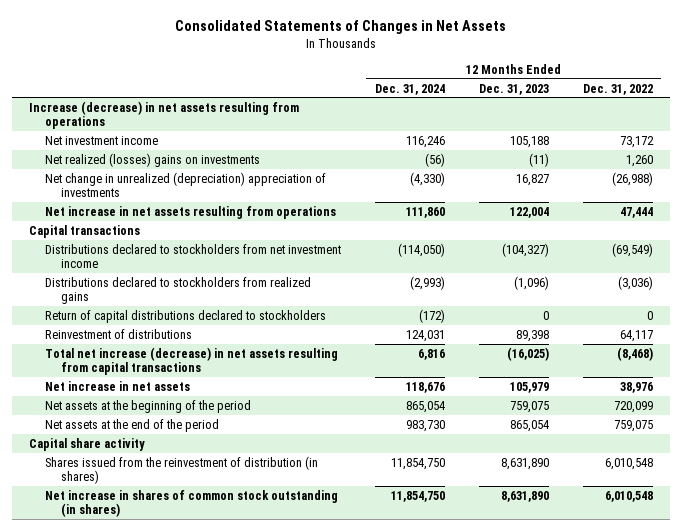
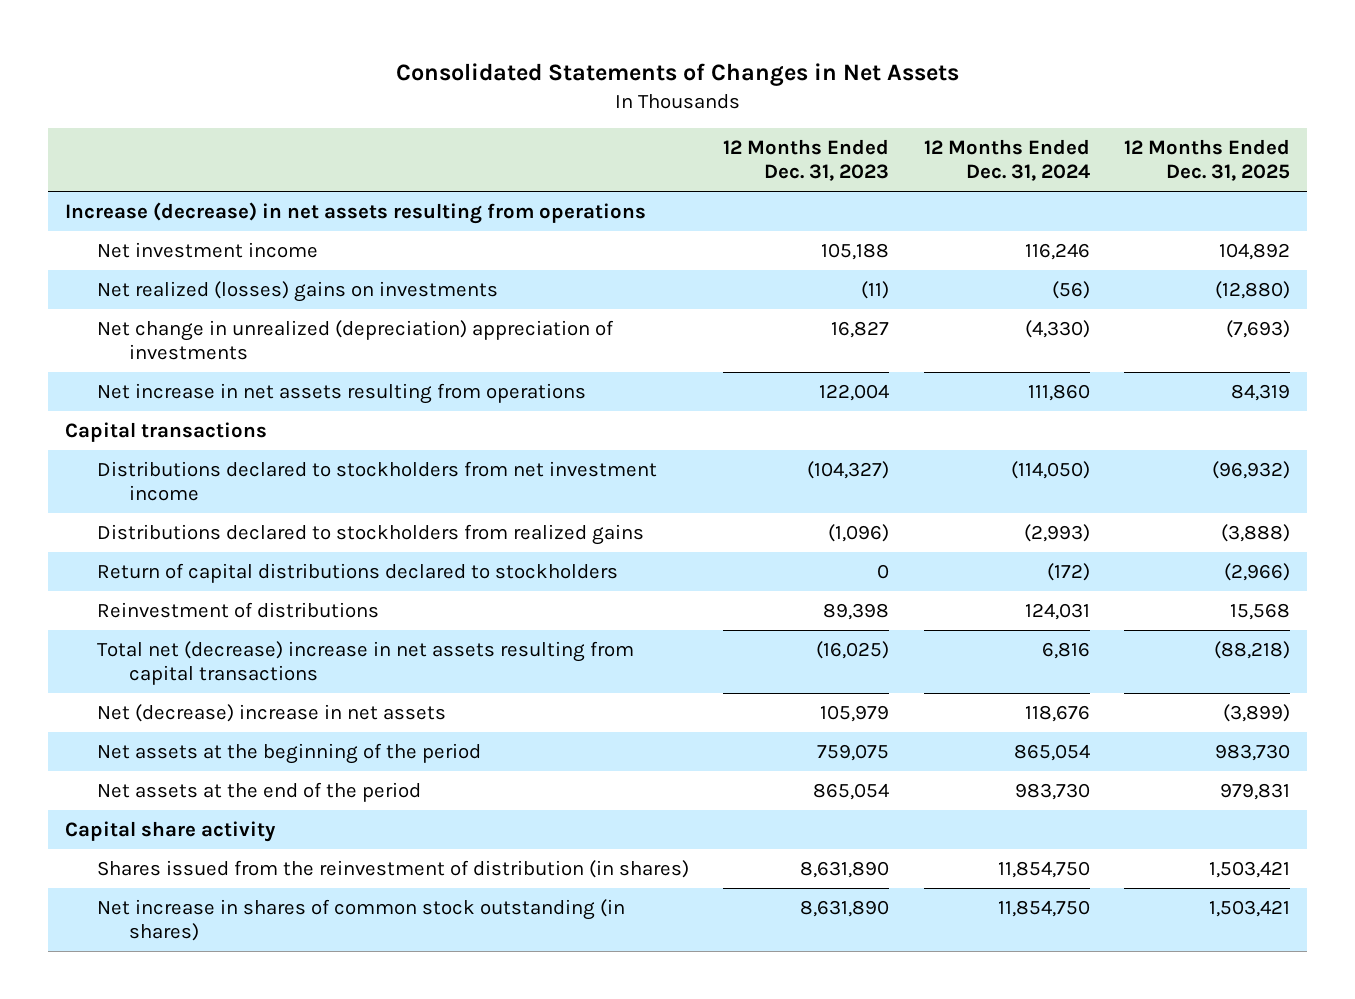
- | 12 Months Ended Dec. 31, 2024 | 12 Months Ended Dec. 31, 2023 | 12 Months Ended Dec. 31, 2022
+ | 12 Months Ended Dec. 31, 2023 | 12 Months Ended Dec. 31, 2024 | 12 Months Ended Dec. 31, 2025
- Total net increase (decrease) in net assets resulting from capital transactions | 6,816 | (16,025) | (8,468)
- Net increase in net assets | 118,676 | 105,979 | 38,976
+ Total net (decrease) increase in net assets resulting from capital transactions | (16,025) | 6,816 | (88,218)
+ Net (decrease) increase in net assets | 105,979 | 118,676 | (3,899)

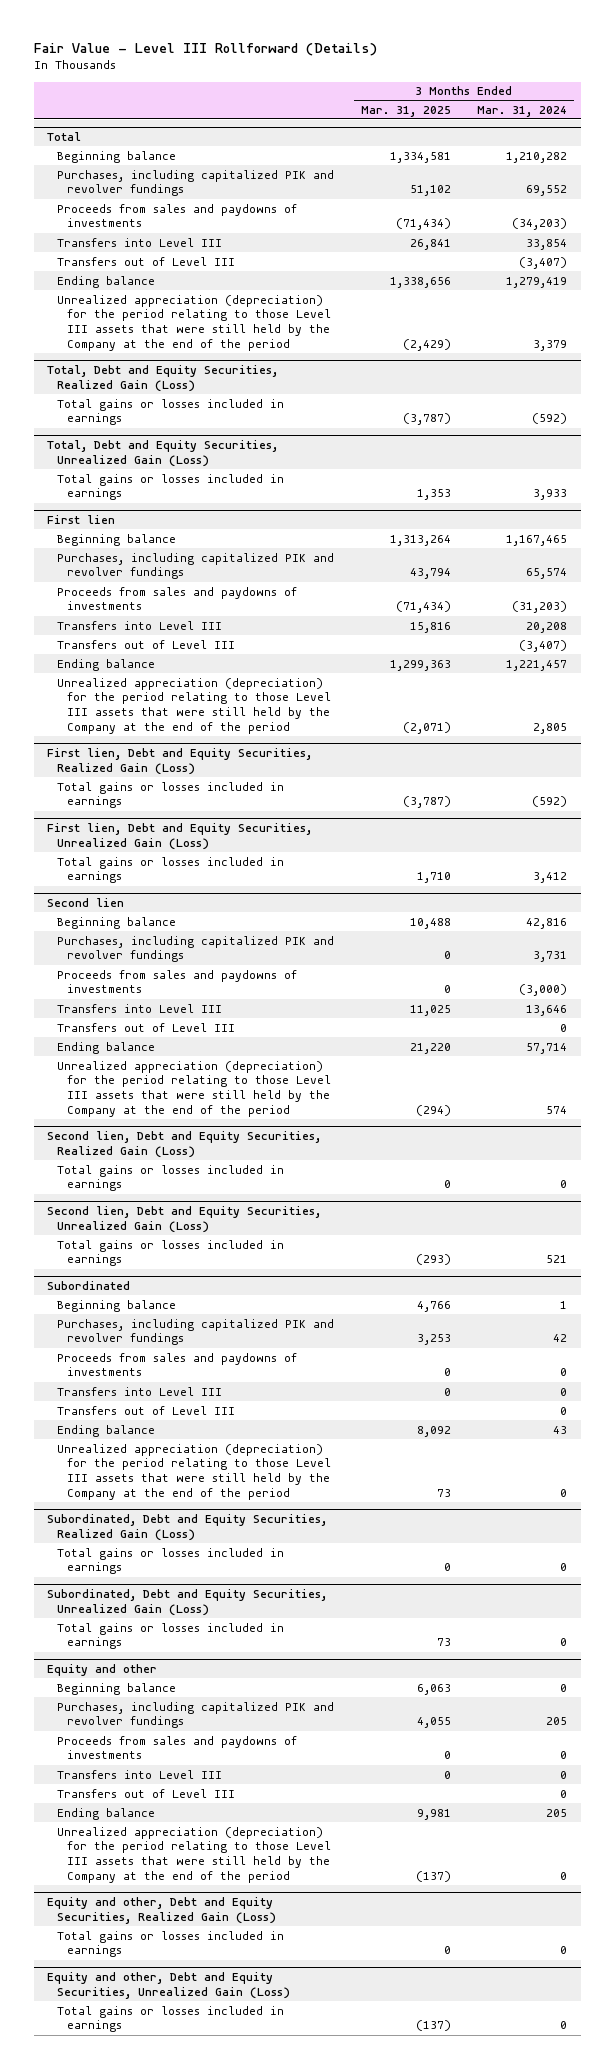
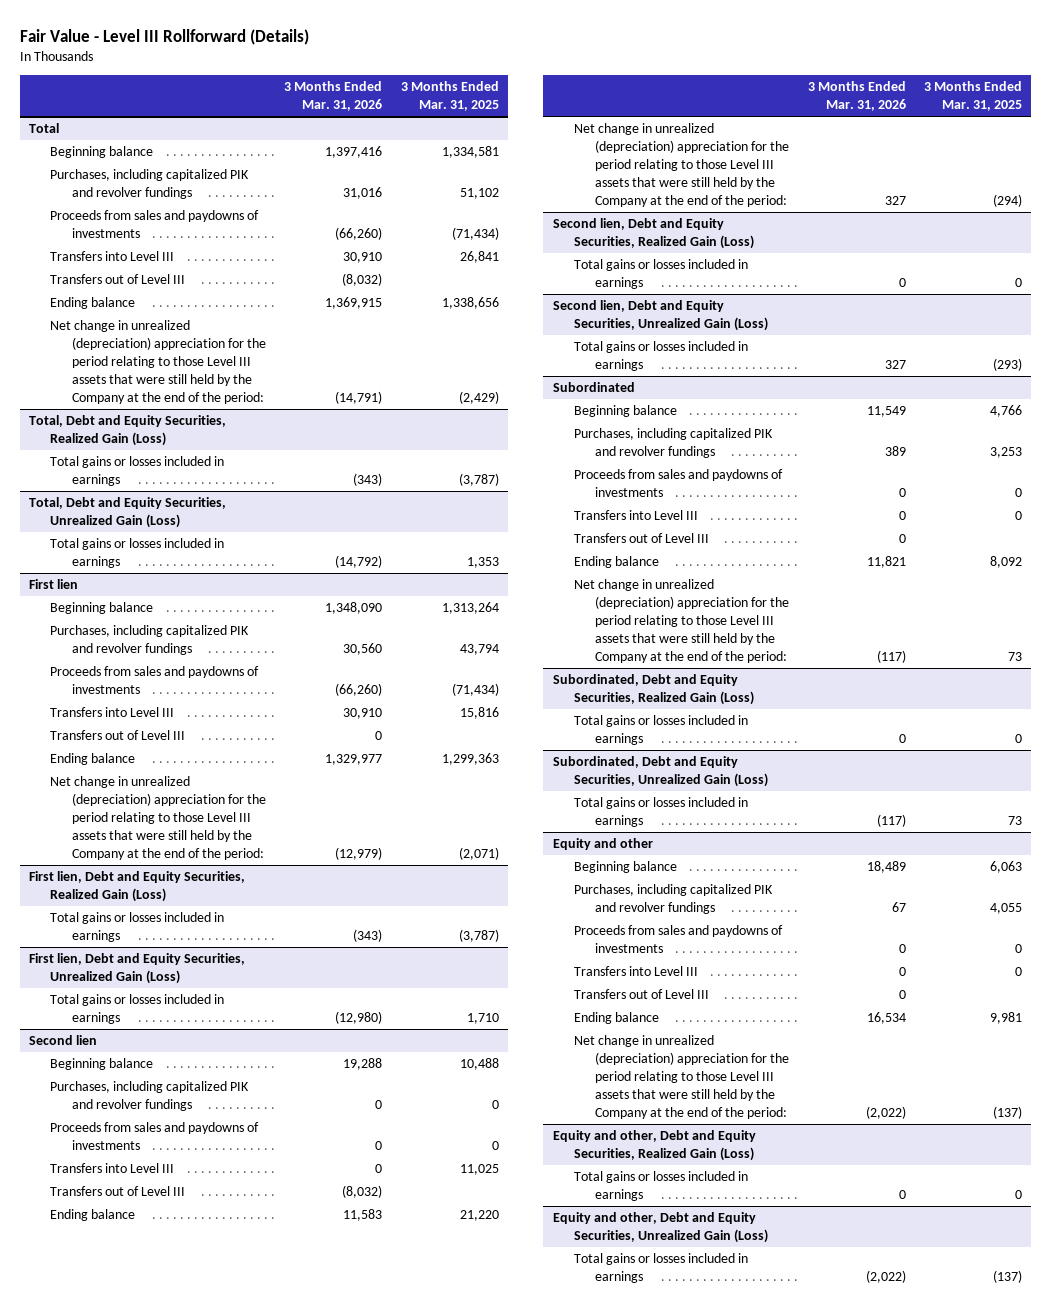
- | 3 Months Ended Mar. 31, 2025 | 3 Months Ended Mar. 31, 2024
+ | 3 Months Ended Mar. 31, 2026 | 3 Months Ended Mar. 31, 2025
@ Total
- Unrealized appreciation (depreciation) for the period relating to those Level III assets that were still held by the Company at the end of the period | (2,429) | 3,379
+ Net change in unrealized (depreciation) appreciation for the period relating to those Level III assets that were still held by the Company at the end of the period: | (14,791) | (2,429)
@ First lien
- Unrealized appreciation (depreciation) for the period relating to those Level III assets that were still held by the Company at the end of the period | (2,071) | 2,805
+ Net change in unrealized (depreciation) appreciation for the period relating to those Level III assets that were still held by the Company at the end of the period: | (12,979) | (2,071)
@ Second lien
- Unrealized appreciation (depreciation) for the period relating to those Level III assets that were still held by the Company at the end of the period | (294) | 574
+ Net change in unrealized (depreciation) appreciation for the period relating to those Level III assets that were still held by the Company at the end of the period: | 327 | (294)
@ Subordinated
- Unrealized appreciation (depreciation) for the period relating to those Level III assets that were still held by the Company at the end of the period | 73 | 0
+ Net change in unrealized (depreciation) appreciation for the period relating to those Level III assets that were still held by the Company at the end of the period: | (117) | 73
@ Equity and other
- Unrealized appreciation (depreciation) for the period relating to those Level III assets that were still held by the Company at the end of the period | (137) | 0
+ Net change in unrealized (depreciation) appreciation for the period relating to those Level III assets that were still held by the Company at the end of the period: | (2,022) | (137)

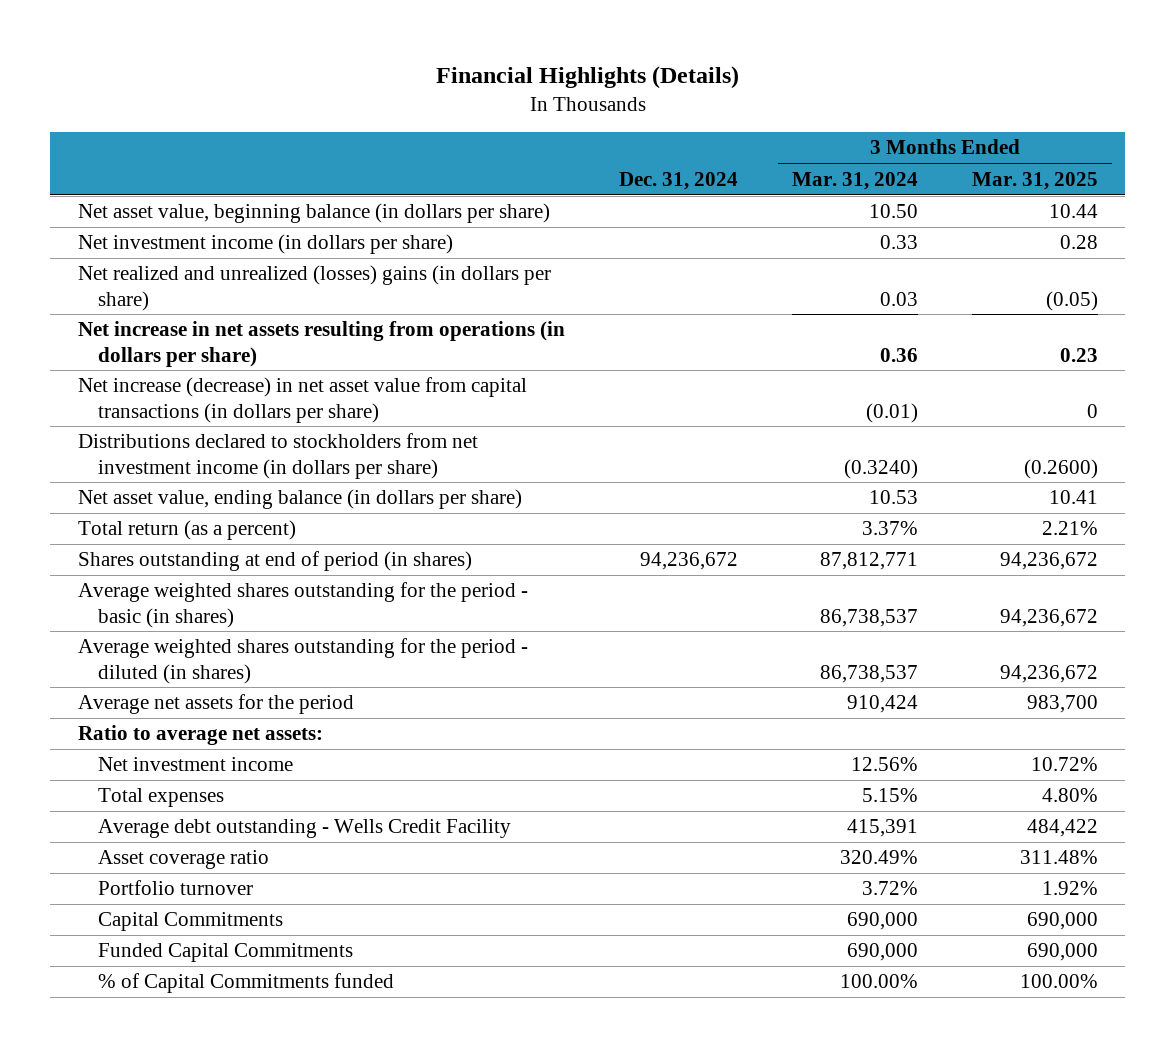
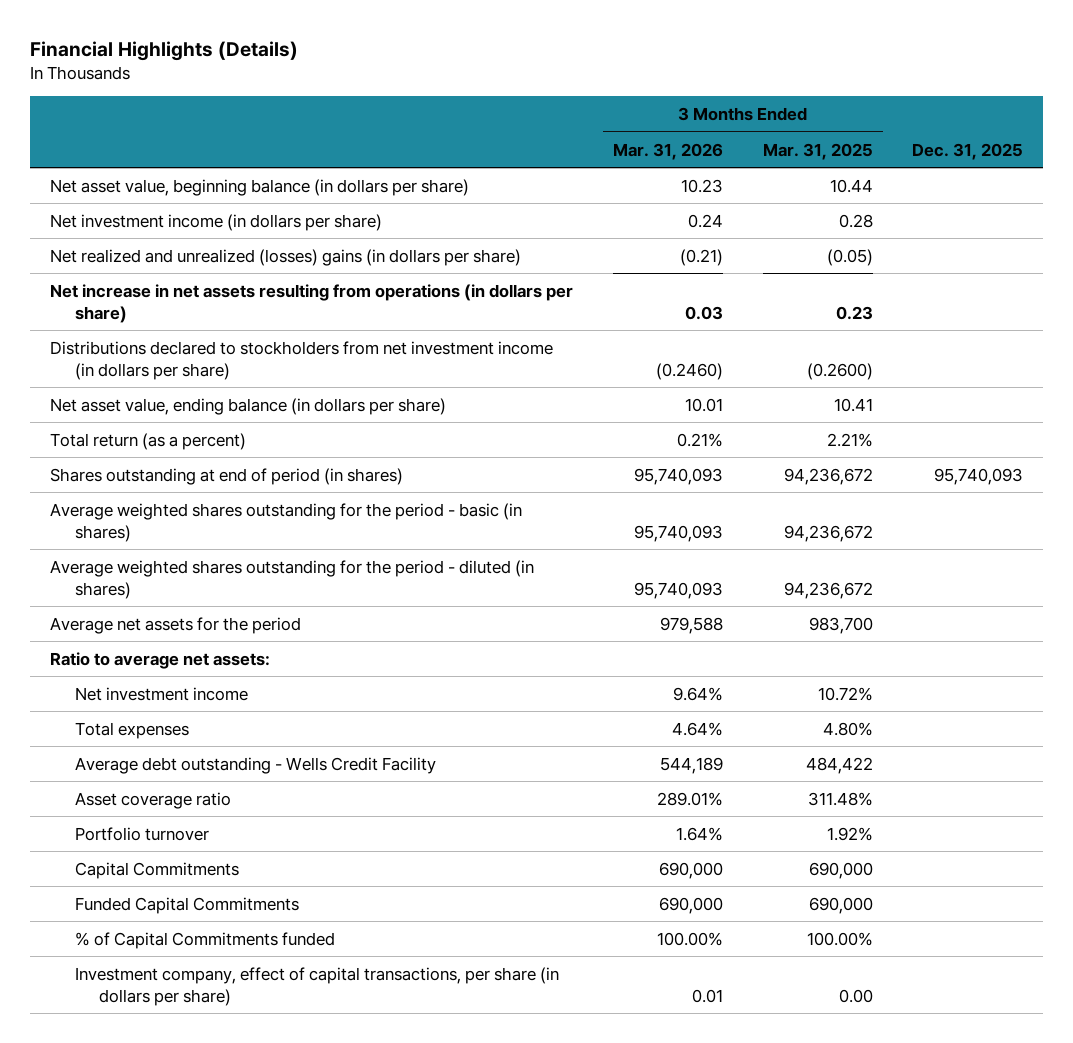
- | Dec. 31, 2024 | 3 Months Ended Mar. 31, 2024 | 3 Months Ended Mar. 31, 2025
+ | 3 Months Ended Mar. 31, 2026 | 3 Months Ended Mar. 31, 2025 | Dec. 31, 2025
- Net increase (decrease) in net asset value from capital transactions (in dollars per share) | | (0.01) | 0
+ Investment company, effect of capital transactions, per share (in dollars per share) | 0.01 | 0.00 |

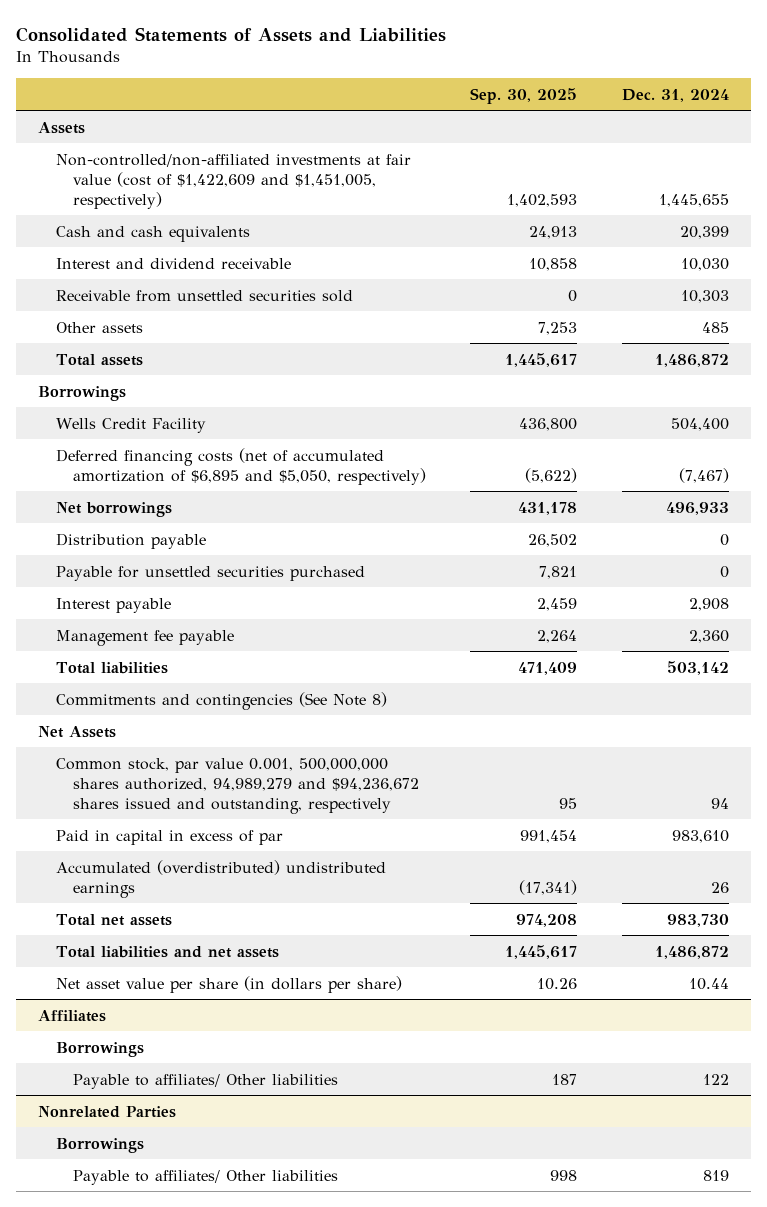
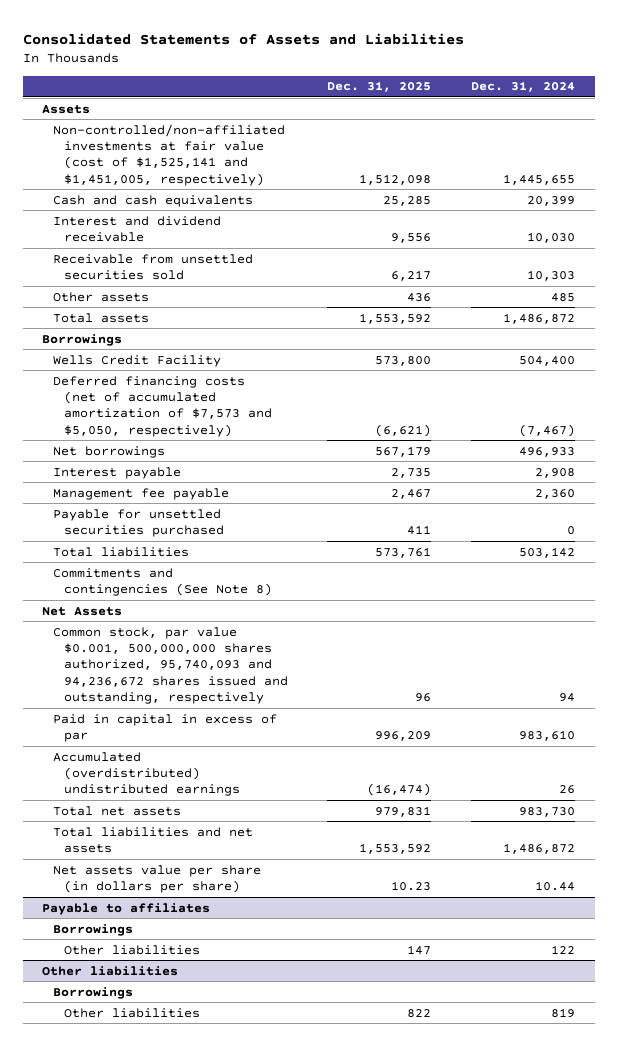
- | Sep. 30, 2025 | Dec. 31, 2024
+ | Dec. 31, 2025 | Dec. 31, 2024
- Non-controlled/non-affiliated investments at fair value (cost of $1,422,609 and $1,451,005, respectively) | 1,402,593 | 1,445,655
+ Non-controlled/non-affiliated investments at fair value (cost of $1,525,141 and $1,451,005, respectively) | 1,512,098 | 1,445,655
- Deferred financing costs (net of accumulated amortization of $6,895 and $5,050, respectively) | (5,622) | (7,467)
+ Deferred financing costs (net of accumulated amortization of $7,573 and $5,050, respectively) | (6,621) | (7,467)
- Distribution payable | 26,502 | 0
moved down: Payable for unsettled securities purchased | 411 | 0
- Common stock, par value 0.001, 500,000,000 shares authorized, 94,989,279 and $94,236,672 shares issued and outstanding, respectively | 95 | 94
+ Common stock, par value $0.001, 500,000,000 shares authorized, 95,740,093 and 94,236,672 shares issued and outstanding, respectively | 96 | 94
- Net asset value per share (in dollars per share) | 10.26 | 10.44
- Affiliates
+ Net assets value per share (in dollars per share) | 10.23 | 10.44
+ Payable to affiliates
- Payable to affiliates/ Other liabilities | 187 | 122
- Nonrelated Parties
+ Other liabilities | 147 | 122
+ Other liabilities
- Payable to affiliates/ Other liabilities | 998 | 819
+ Other liabilities | 822 | 819

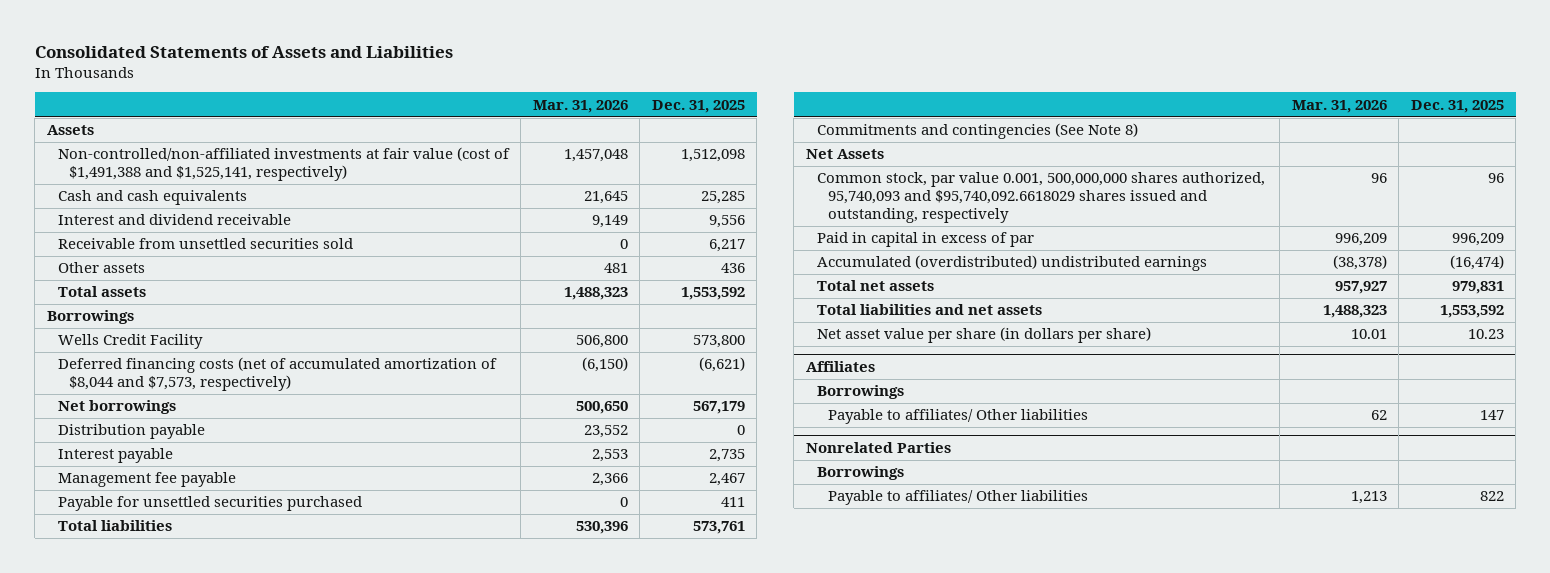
- | Dec. 31, 2025 | Dec. 31, 2024
+ | Mar. 31, 2026 | Dec. 31, 2025
- Non-controlled/non-affiliated investments at fair value (cost of $1,525,141 and $1,451,005, respectively) | 1,512,098 | 1,445,655
+ Non-controlled/non-affiliated investments at fair value (cost of $1,491,388 and $1,525,141, respectively) | 1,457,048 | 1,512,098
- Deferred financing costs (net of accumulated amortization of $7,573 and $5,050, respectively) | (6,621) | (7,467)
+ Deferred financing costs (net of accumulated amortization of $8,044 and $7,573, respectively) | (6,150) | (6,621)
+ Distribution payable | 23,552 | 0
- Common stock, par value $0.001, 500,000,000 shares authorized, 95,740,093 and 94,236,672 shares issued and outstanding, respectively | 96 | 94
+ Common stock, par value 0.001, 500,000,000 shares authorized, 95,740,093 and $95,740,092.6618029 shares issued and outstanding, respectively | 96 | 96
- Net assets value per share (in dollars per share) | 10.23 | 10.44
- Payable to affiliates
+ Net asset value per share (in dollars per share) | 10.01 | 10.23
+ Affiliates
- Other liabilities | 147 | 122
- Other liabilities
+ Payable to affiliates/ Other liabilities | 62 | 147
+ Nonrelated Parties
- Other liabilities | 822 | 819
+ Payable to affiliates/ Other liabilities | 1,213 | 822

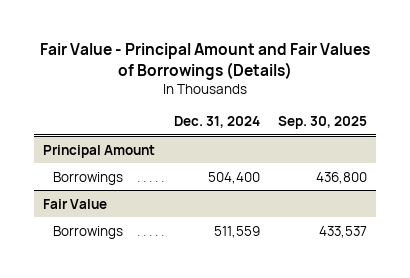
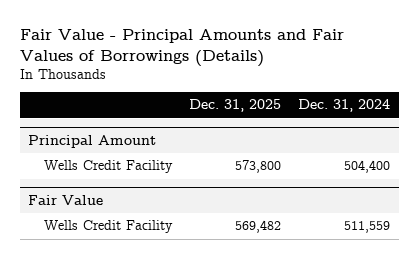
- Fair Value - Principal Amount and Fair Values of Borrowings (Details)
+ Fair Value - Principal Amounts and Fair Values of Borrowings (Details)
- | Dec. 31, 2024 | Sep. 30, 2025
+ | Dec. 31, 2025 | Dec. 31, 2024
@ Principal Amount
- Borrowings | 504,400 | 436,800
+ Wells Credit Facility | 573,800 | 504,400
@ Fair Value
- Borrowings | 511,559 | 433,537
+ Wells Credit Facility | 569,482 | 511,559

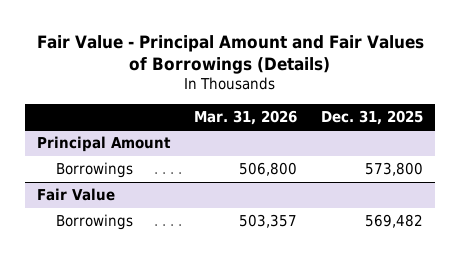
- Fair Value - Principal Amounts and Fair Values of Borrowings (Details)
+ Fair Value - Principal Amount and Fair Values of Borrowings (Details)
- | Dec. 31, 2025 | Dec. 31, 2024
+ | Mar. 31, 2026 | Dec. 31, 2025
@ Principal Amount
- Wells Credit Facility | 573,800 | 504,400
+ Borrowings | 506,800 | 573,800
@ Fair Value
- Wells Credit Facility | 569,482 | 511,559
+ Borrowings | 503,357 | 569,482

